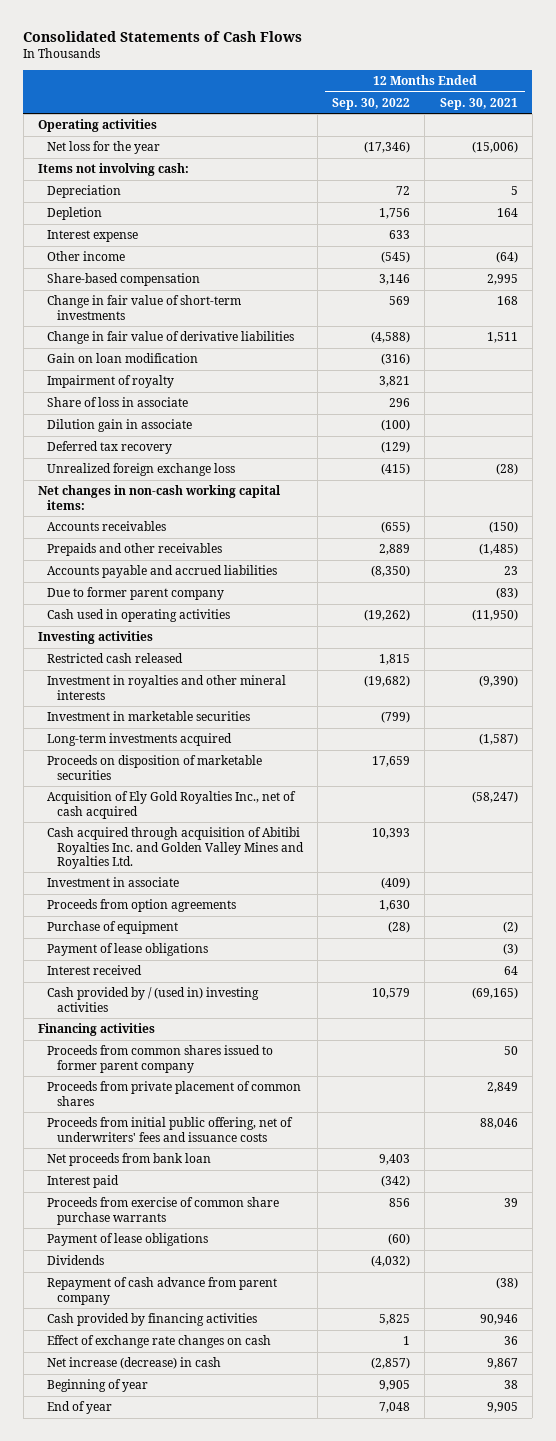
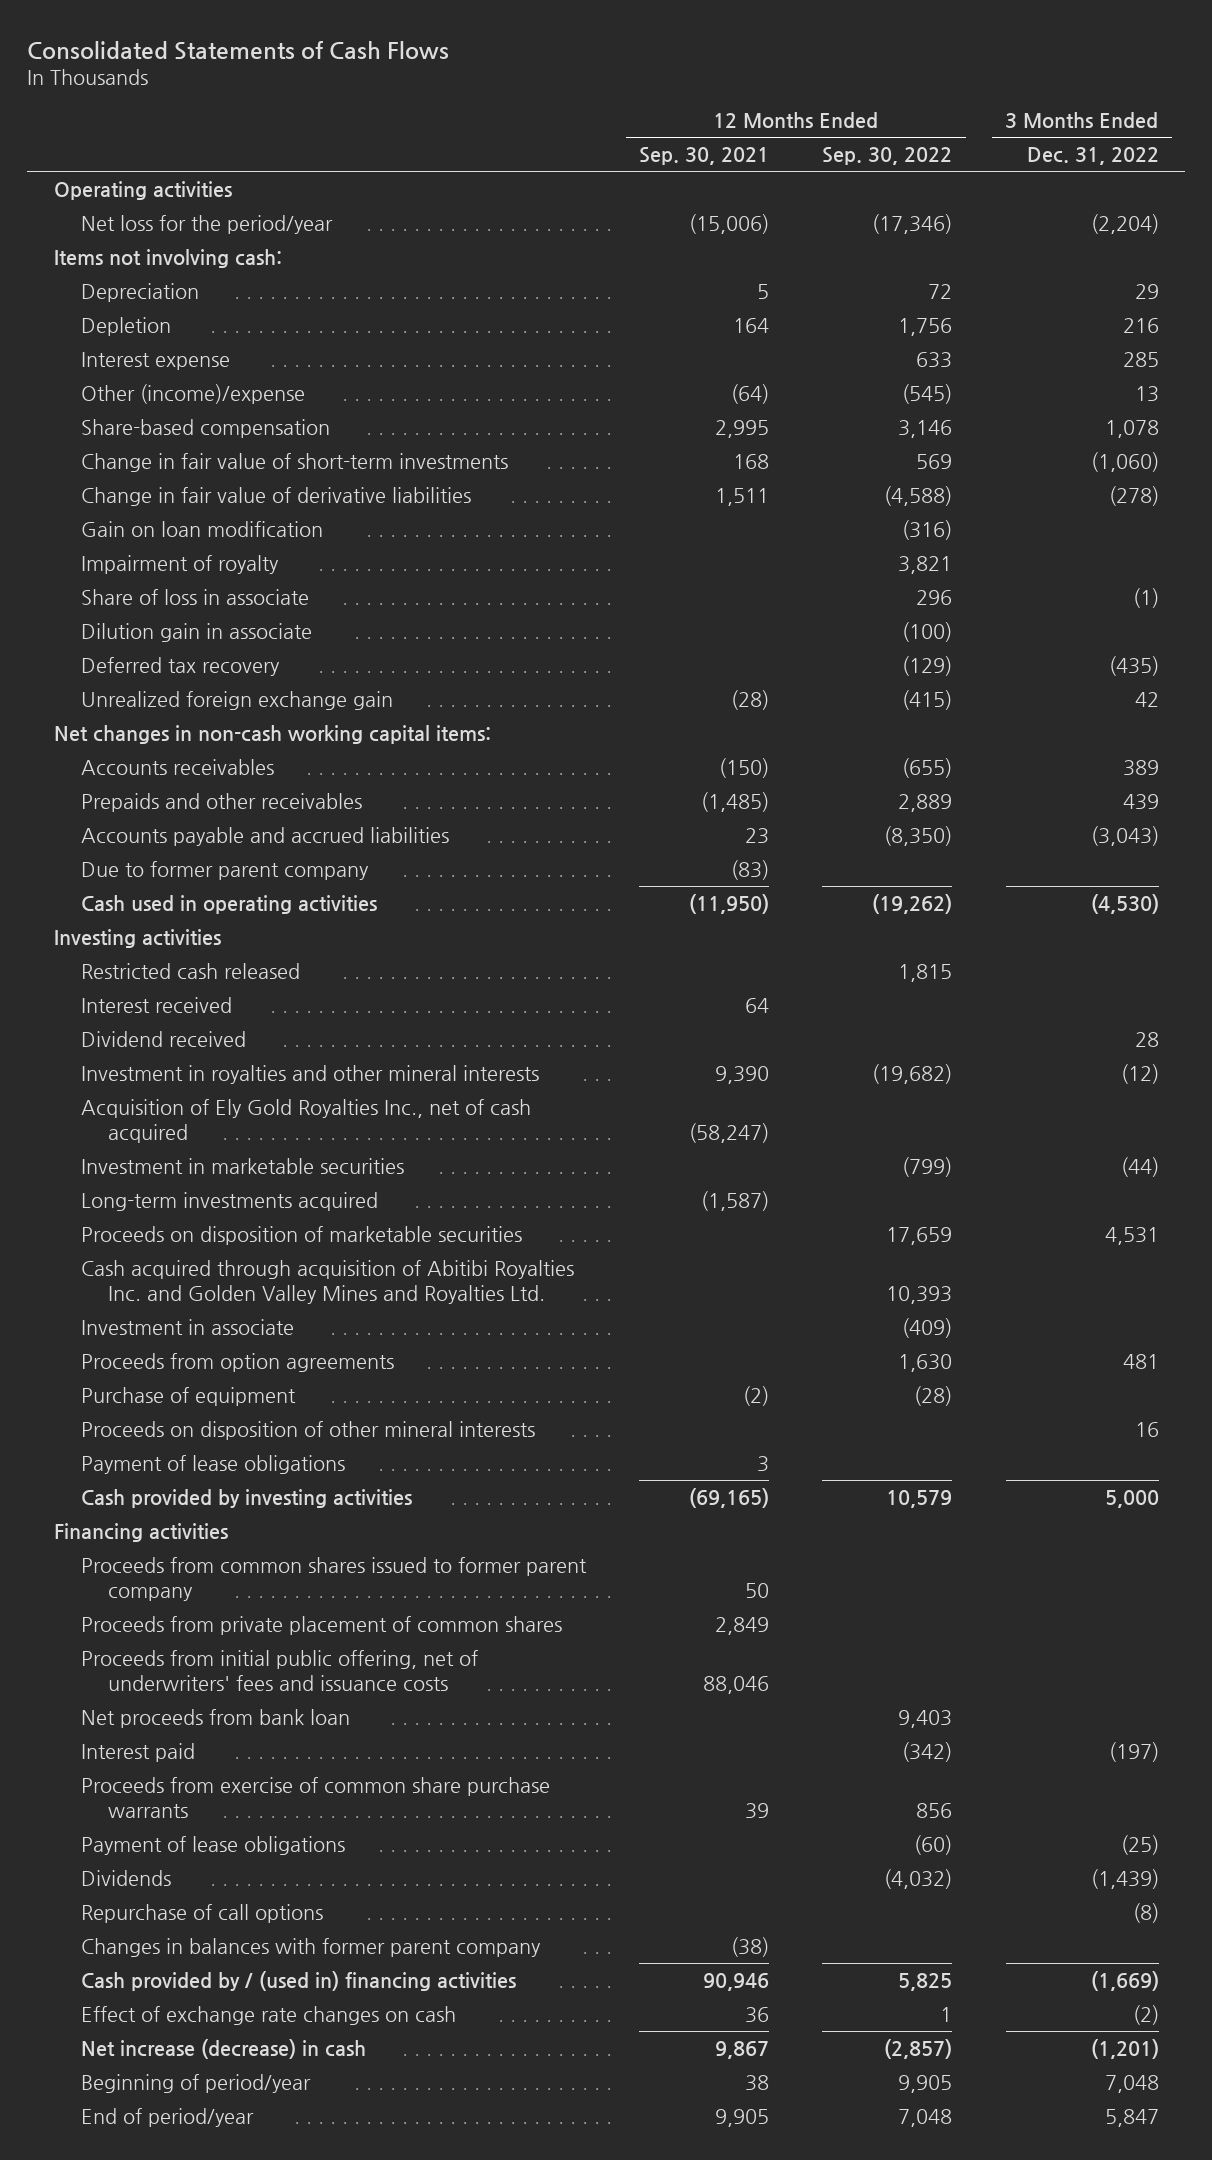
- | 12 Months Ended Sep. 30, 2022 | 12 Months Ended Sep. 30, 2021
+ | 12 Months Ended Sep. 30, 2021 | 12 Months Ended Sep. 30, 2022 | 3 Months Ended Dec. 31, 2022
- Net loss for the year | (17,346) | (15,006)
+ Net loss for the period/year | (15,006) | (17,346) | (2,204)
- Other income | (545) | (64)
+ Other (income)/expense | (64) | (545) | 13
- Unrealized foreign exchange loss | (415) | (28)
+ Unrealized foreign exchange gain | (28) | (415) | 42
- Investment in royalties and other mineral interests | (19,682) | (9,390)
moved up: Interest received | 64 | |
+ Dividend received | | | 28
+ Investment in royalties and other mineral interests | 9,390 | (19,682) | (12)
moved up: Acquisition of Ely Gold Royalties Inc., net of cash acquired | (58,247) | |
- Payment of lease obligations | | (3)
- Cash provided by / (used in) investing activities | 10,579 | (69,165)
+ Proceeds on disposition of other mineral interests | | | 16
+ Payment of lease obligations | 3 | |
+ Cash provided by investing activities | (69,165) | 10,579 | 5,000
- Repayment of cash advance from parent company | | (38)
- Cash provided by financing activities | 5,825 | 90,946
+ Repurchase of call options | | | (8)
+ Changes in balances with former parent company | (38) | |
+ Cash provided by / (used in) financing activities | 90,946 | 5,825 | (1,669)
- Beginning of year | 9,905 | 38
- End of year | 7,048 | 9,905
+ Beginning of period/year | 38 | 9,905 | 7,048
+ End of period/year | 9,905 | 7,048 | 5,847

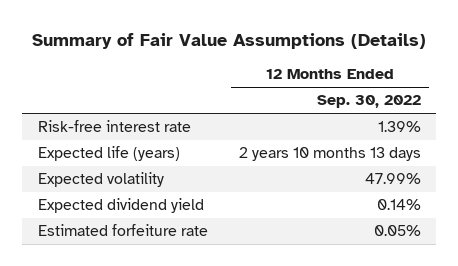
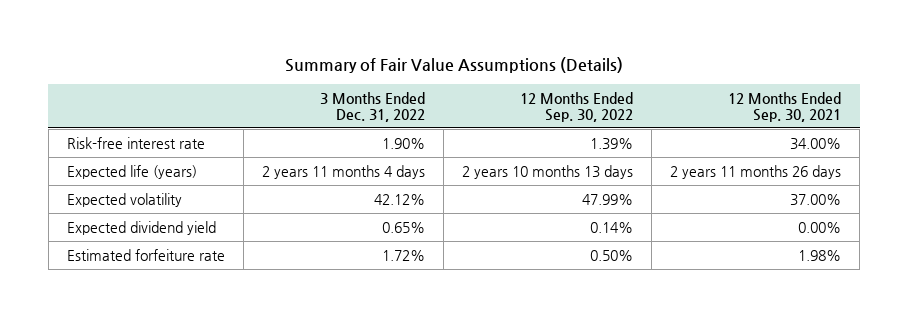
- | 12 Months Ended Sep. 30, 2022
+ | 3 Months Ended Dec. 31, 2022 | 12 Months Ended Sep. 30, 2022 | 12 Months Ended Sep. 30, 2021
- Estimated forfeiture rate | 0.05%
+ Estimated forfeiture rate | 1.72% | 0.50% | 1.98%

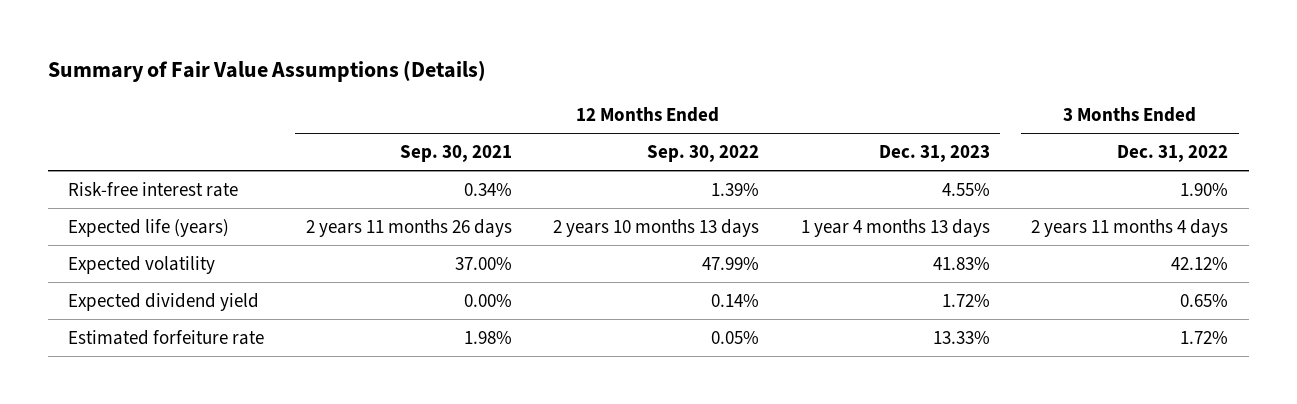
- | 3 Months Ended Dec. 31, 2022 | 12 Months Ended Sep. 30, 2022 | 12 Months Ended Sep. 30, 2021
+ | 12 Months Ended Sep. 30, 2021 | 12 Months Ended Sep. 30, 2022 | 12 Months Ended Dec. 31, 2023 | 3 Months Ended Dec. 31, 2022
- Risk-free interest rate | 1.90% | 1.39% | 34.00%
+ Risk-free interest rate | 0.34% | 1.39% | 4.55% | 1.90%
- Estimated forfeiture rate | 1.72% | 0.50% | 1.98%
+ Estimated forfeiture rate | 1.98% | 0.05% | 13.33% | 1.72%

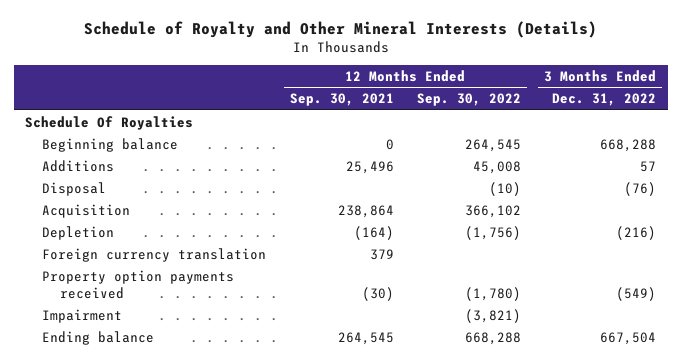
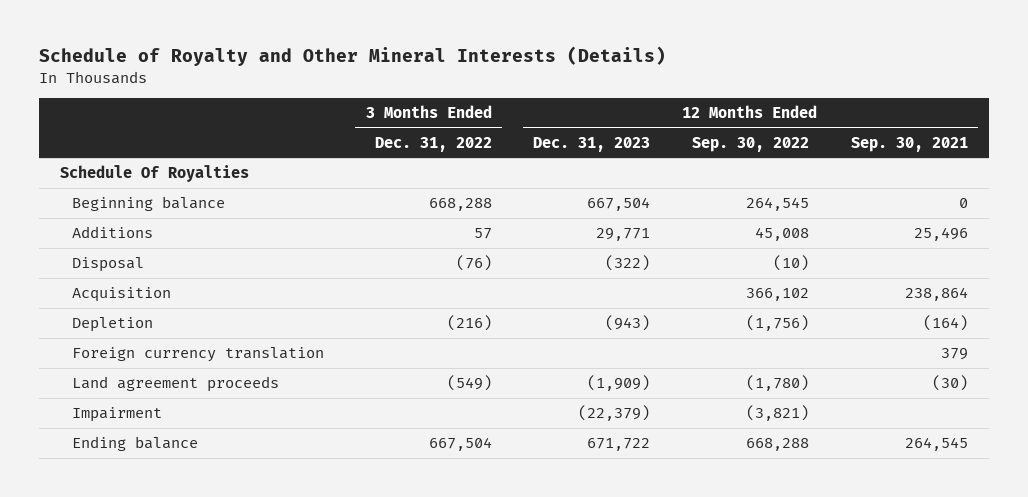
- | 12 Months Ended Sep. 30, 2021 | 12 Months Ended Sep. 30, 2022 | 3 Months Ended Dec. 31, 2022
+ | 3 Months Ended Dec. 31, 2022 | 12 Months Ended Dec. 31, 2023 | 12 Months Ended Sep. 30, 2022 | 12 Months Ended Sep. 30, 2021
- Property option payments received | (30) | (1,780) | (549)
+ Land agreement proceeds | (549) | (1,909) | (1,780) | (30)

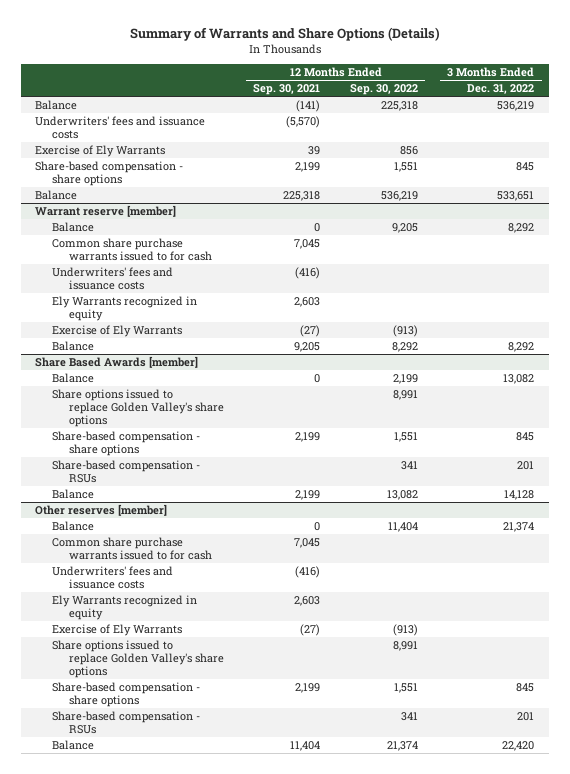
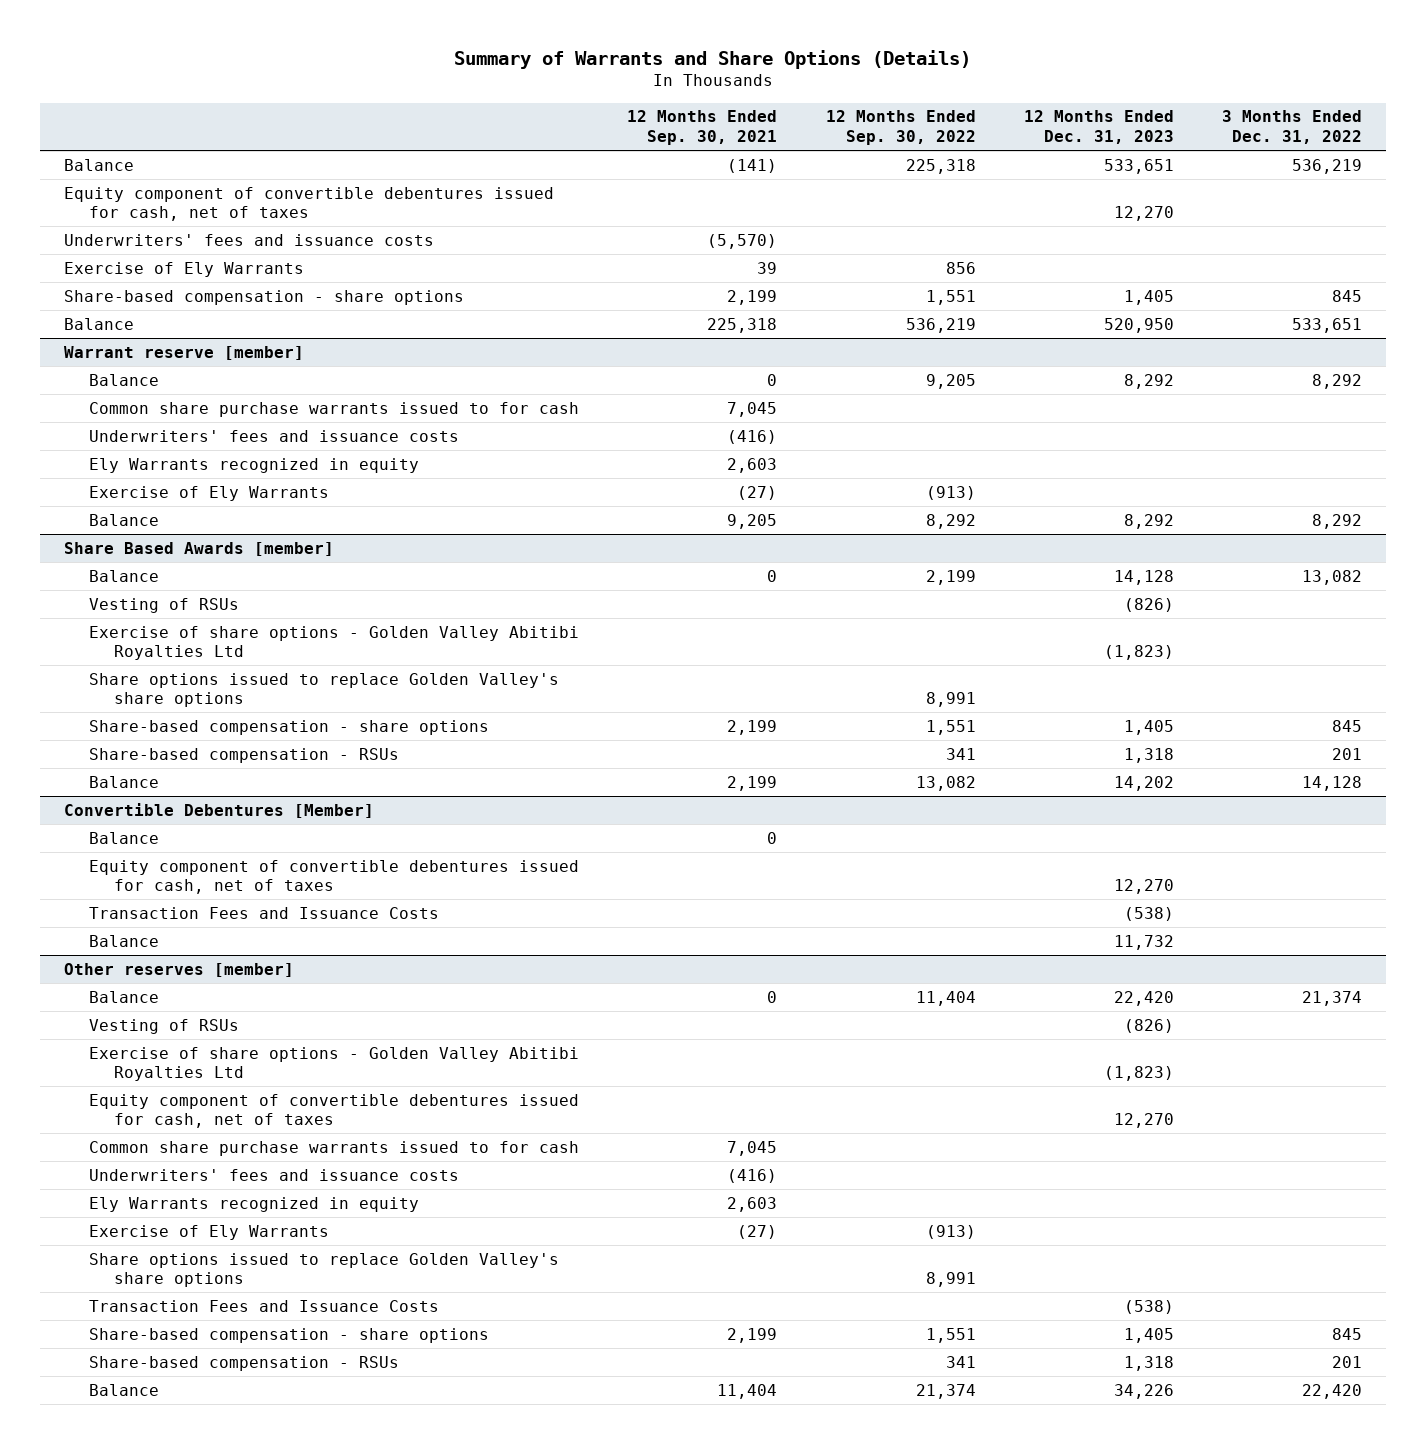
- | 12 Months Ended Sep. 30, 2021 | 12 Months Ended Sep. 30, 2022 | 3 Months Ended Dec. 31, 2022
+ | 12 Months Ended Sep. 30, 2021 | 12 Months Ended Sep. 30, 2022 | 12 Months Ended Dec. 31, 2023 | 3 Months Ended Dec. 31, 2022
+ Equity component of convertible debentures issued for cash, net of taxes | | | 12,270 |
@ Share Based Awards [member]
+ Vesting of RSUs | | | (826) |
+ Exercise of share options - Golden Valley Abitibi Royalties Ltd | | | (1,823) |
+ Convertible Debentures [Member]
+ Balance | 0 | | |
+ Equity component of convertible debentures issued for cash, net of taxes | | | 12,270 |
+ Transaction Fees and Issuance Costs | | | (538) |
+ Balance | | | 11,732 |
@ Other reserves [member]
+ Vesting of RSUs | | | (826) |
+ Exercise of share options - Golden Valley Abitibi Royalties Ltd | | | (1,823) |
+ Equity component of convertible debentures issued for cash, net of taxes | | | 12,270 |
+ Transaction Fees and Issuance Costs | | | (538) |

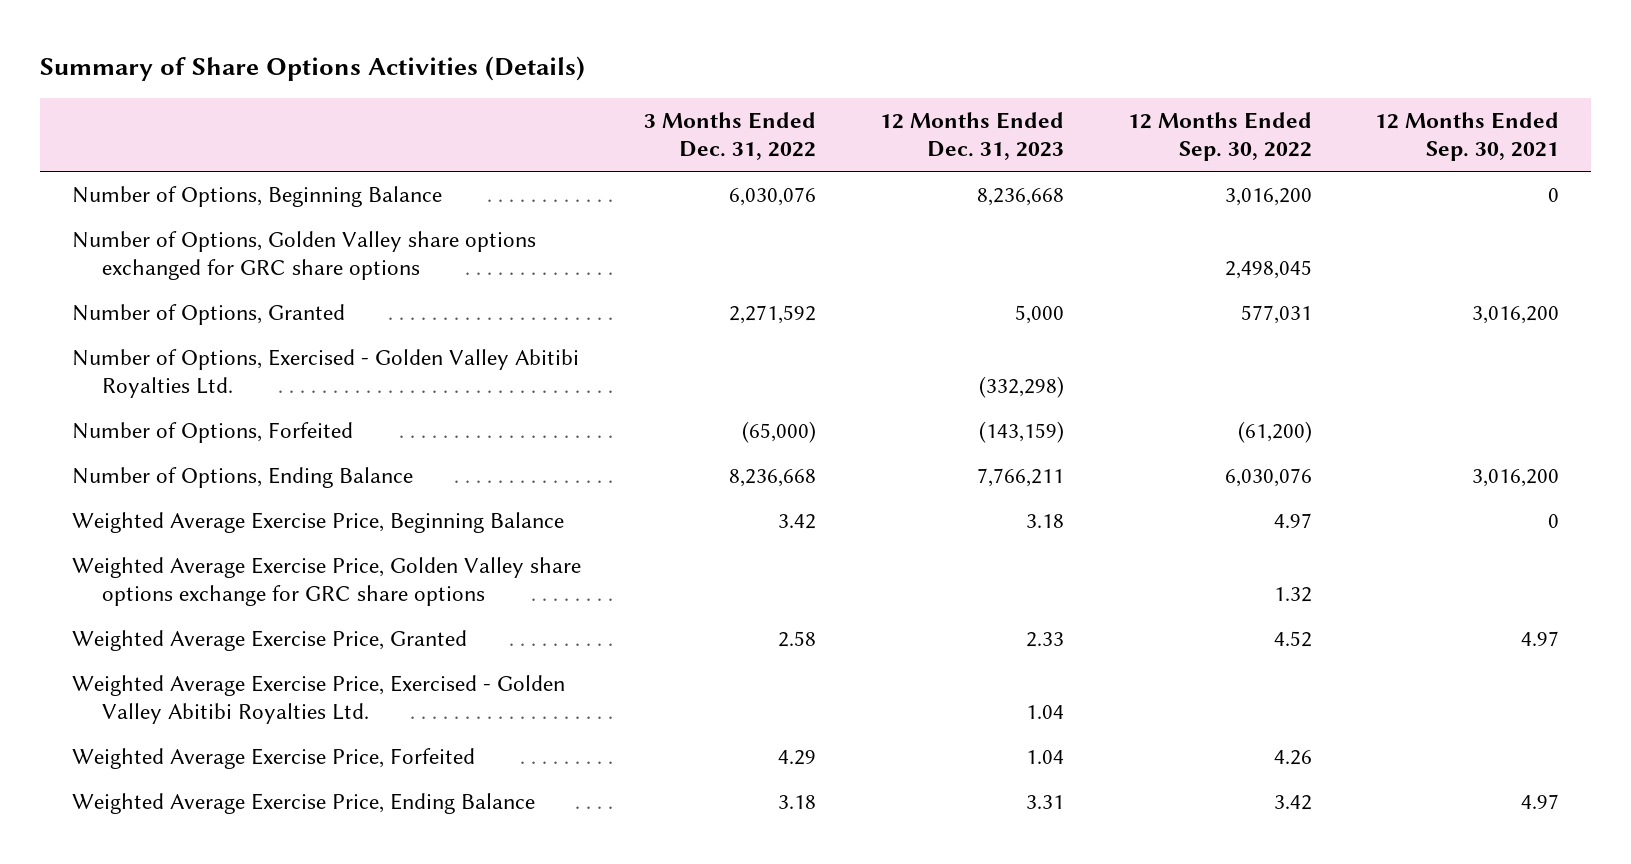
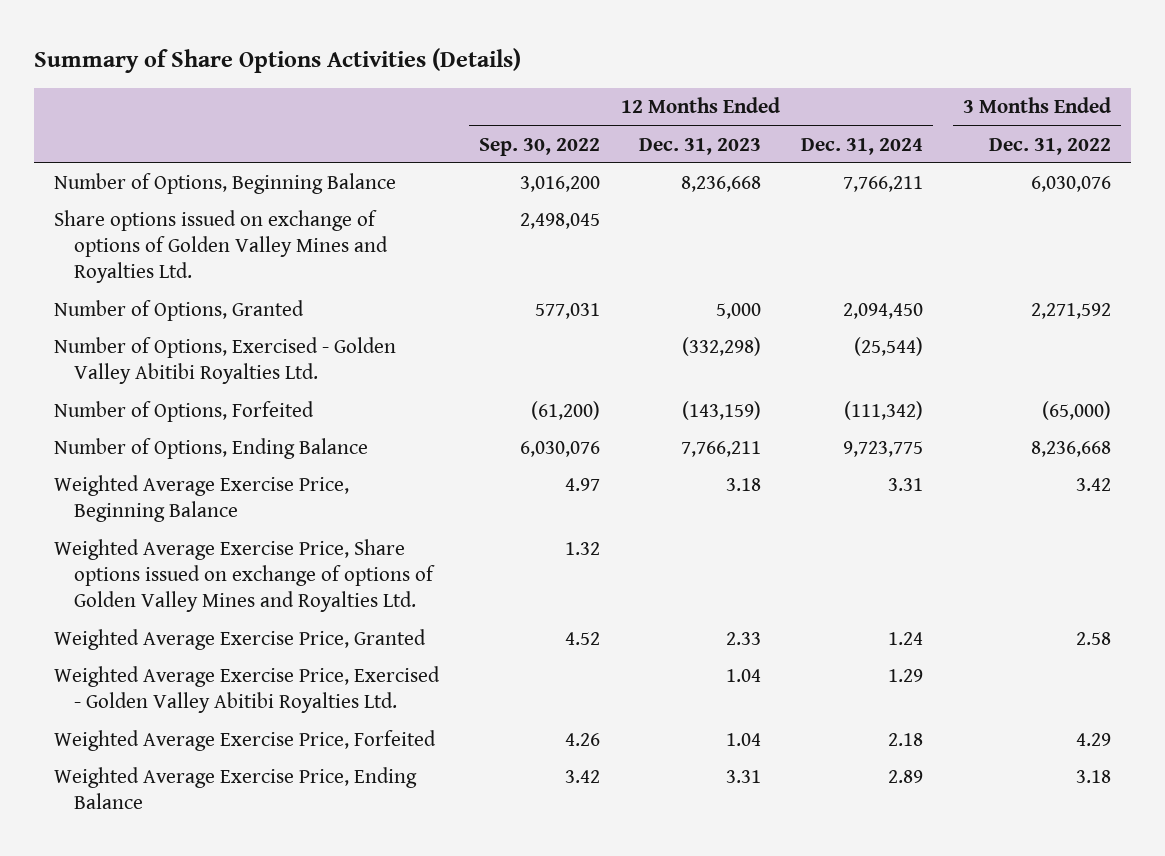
- | 3 Months Ended Dec. 31, 2022 | 12 Months Ended Dec. 31, 2023 | 12 Months Ended Sep. 30, 2022 | 12 Months Ended Sep. 30, 2021
+ | 12 Months Ended Sep. 30, 2022 | 12 Months Ended Dec. 31, 2023 | 12 Months Ended Dec. 31, 2024 | 3 Months Ended Dec. 31, 2022
- Number of Options, Golden Valley share options exchanged for GRC share options | | | 2,498,045 |
+ Share options issued on exchange of options of Golden Valley Mines and Royalties Ltd. | 2,498,045 | | |
- Weighted Average Exercise Price, Golden Valley share options exchange for GRC share options | | | 1.32 |
+ Weighted Average Exercise Price, Share options issued on exchange of options of Golden Valley Mines and Royalties Ltd. | 1.32 | | |

